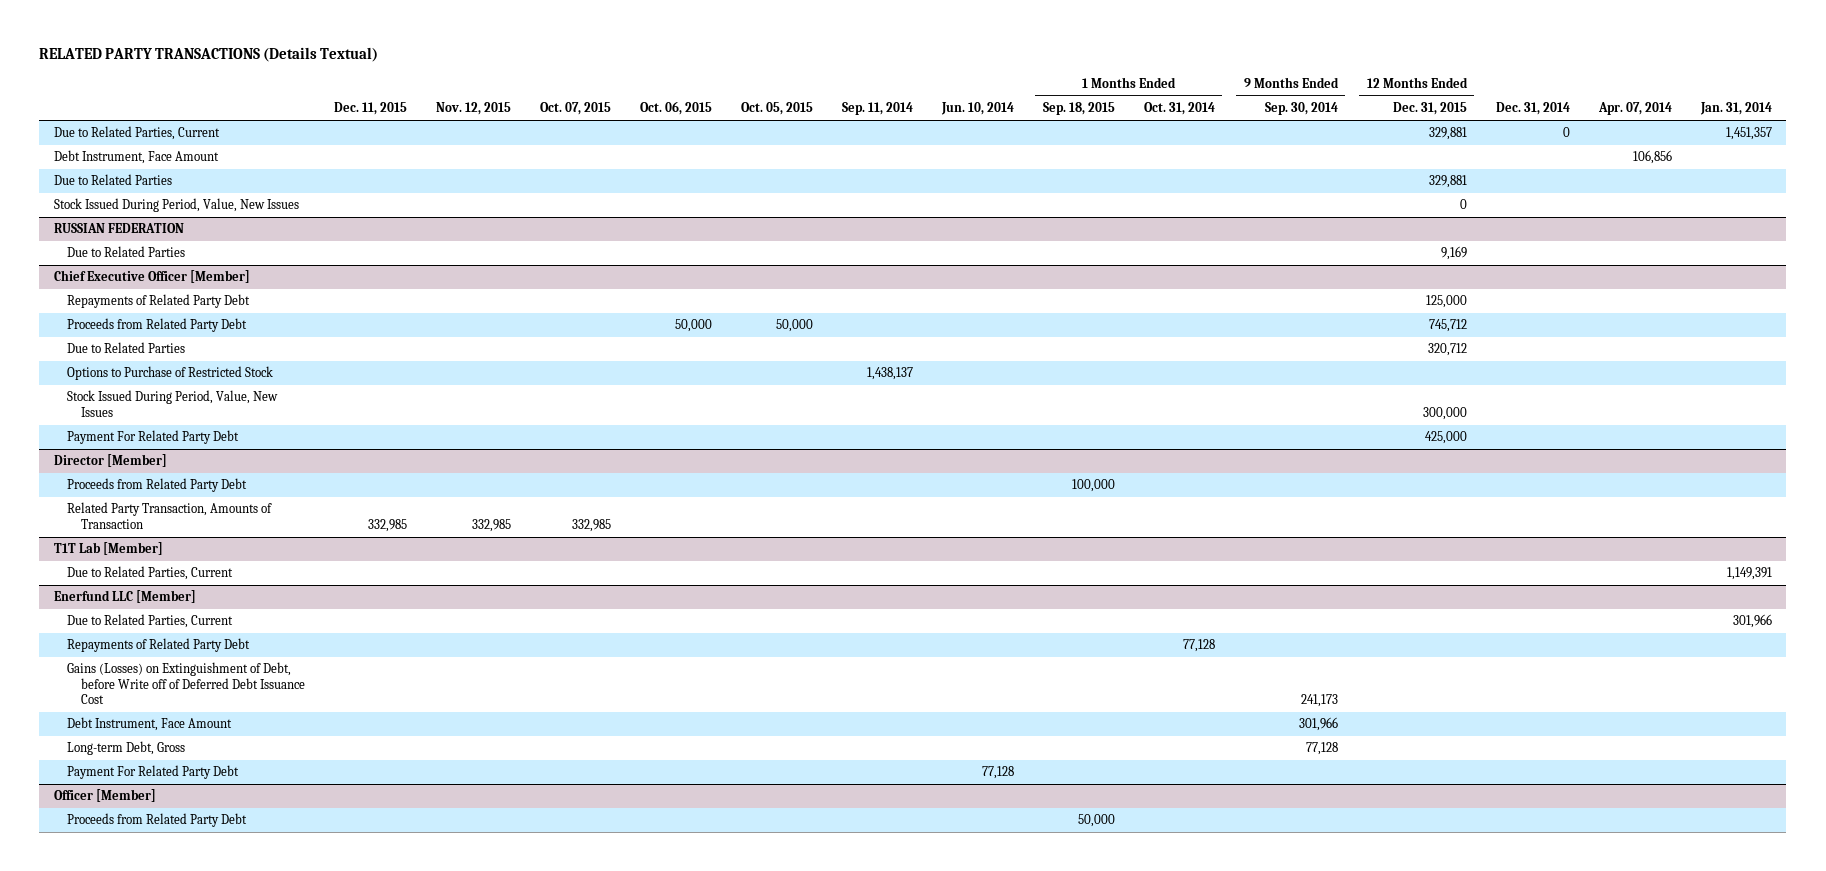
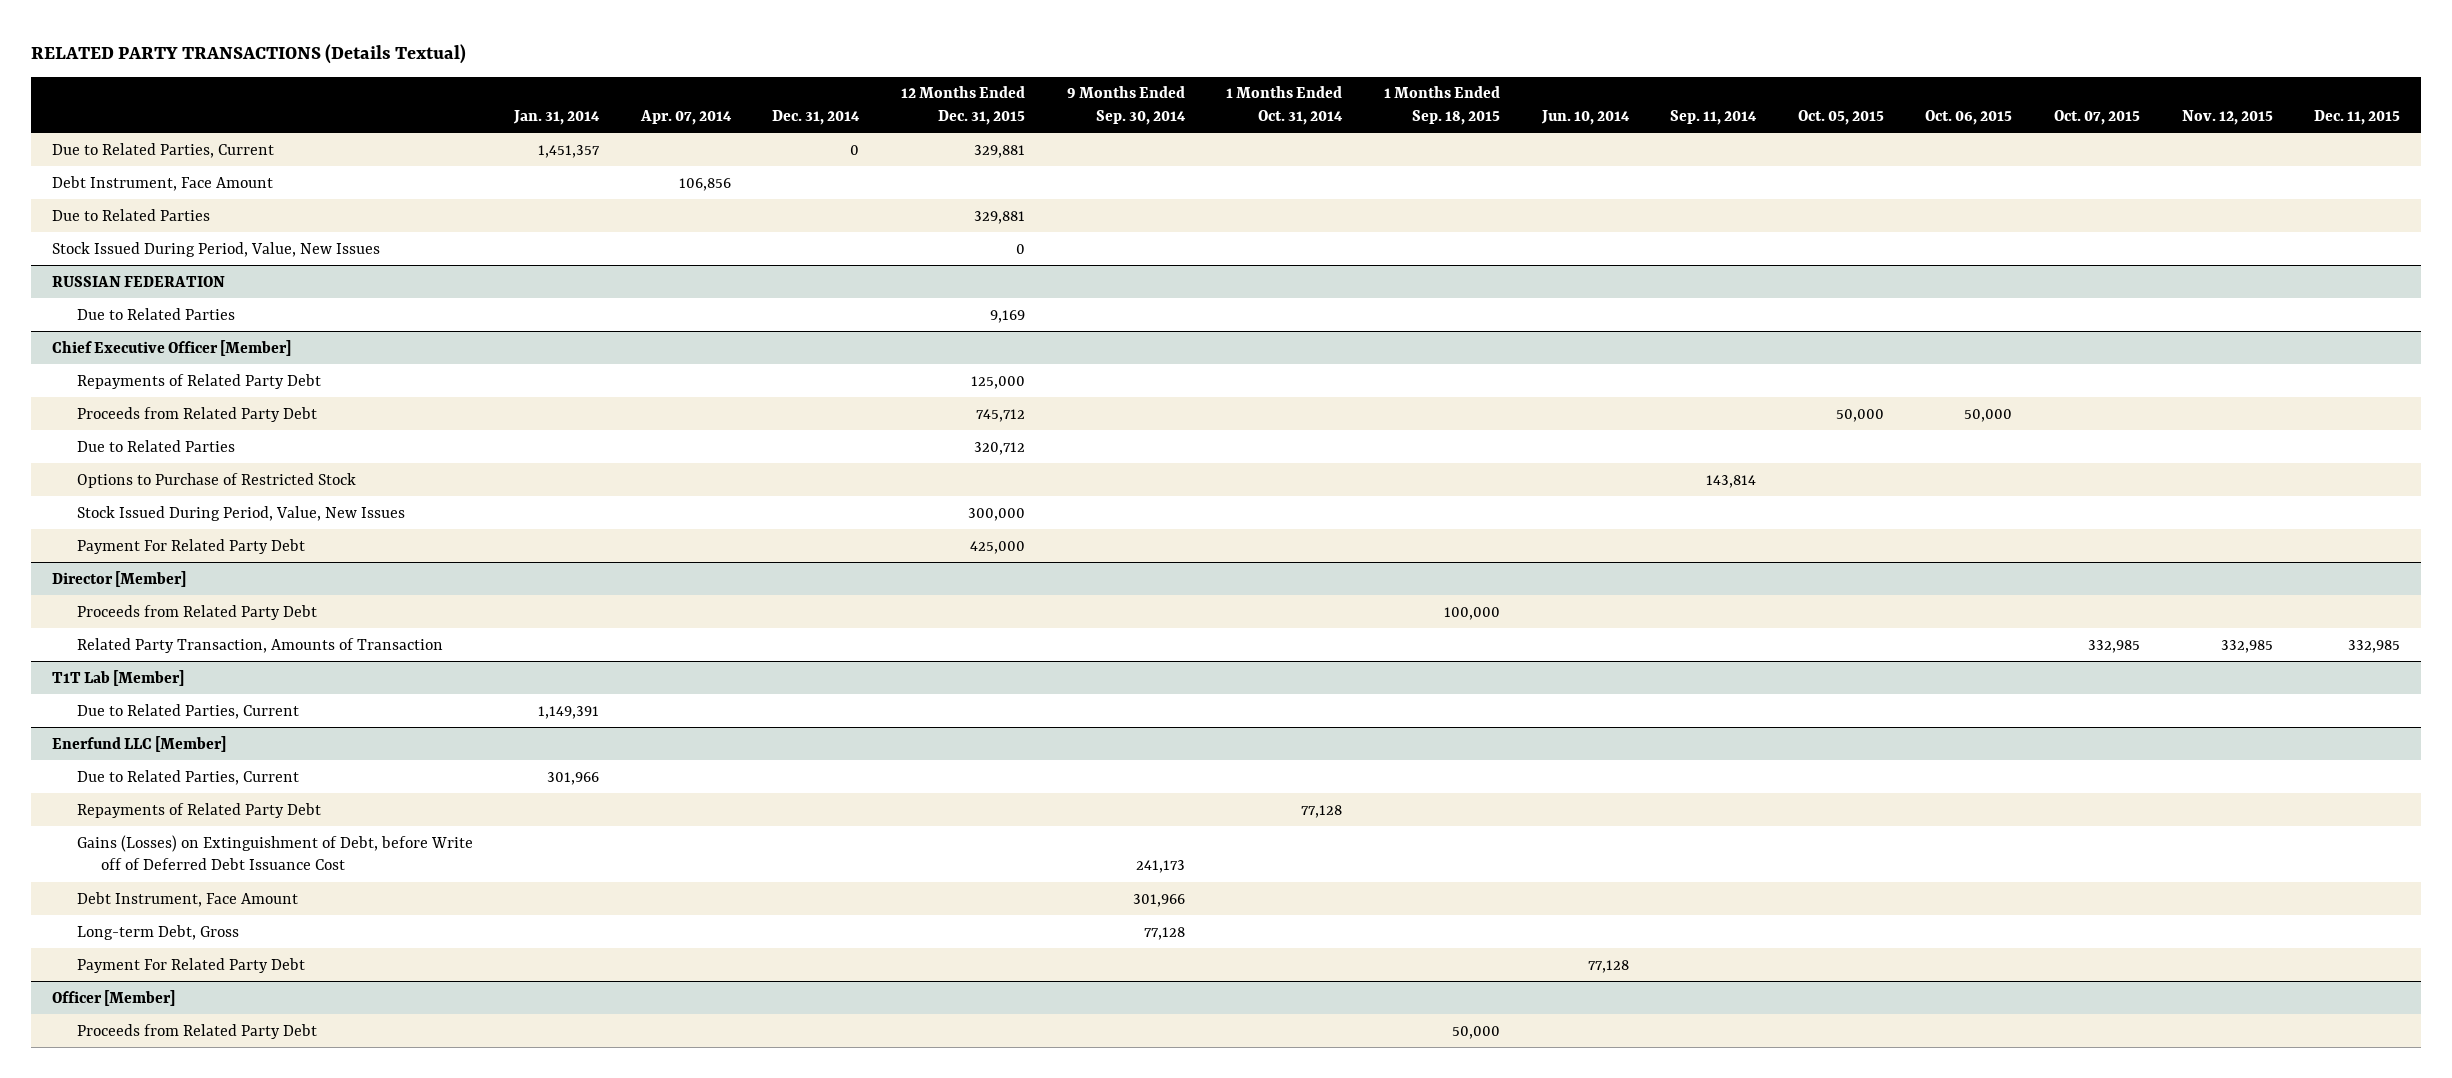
- | Dec. 11, 2015 | Nov. 12, 2015 | Oct. 07, 2015 | Oct. 06, 2015 | Oct. 05, 2015 | Sep. 11, 2014 | Jun. 10, 2014 | 1 Months Ended Sep. 18, 2015 | 1 Months Ended Oct. 31, 2014 | 9 Months Ended Sep. 30, 2014 | 12 Months Ended Dec. 31, 2015 | Dec. 31, 2014 | Apr. 07, 2014 | Jan. 31, 2014
+ | Jan. 31, 2014 | Apr. 07, 2014 | Dec. 31, 2014 | 12 Months Ended Dec. 31, 2015 | 9 Months Ended Sep. 30, 2014 | 1 Months Ended Oct. 31, 2014 | 1 Months Ended Sep. 18, 2015 | Jun. 10, 2014 | Sep. 11, 2014 | Oct. 05, 2015 | Oct. 06, 2015 | Oct. 07, 2015 | Nov. 12, 2015 | Dec. 11, 2015
@ Chief Executive Officer [Member]
- Options to Purchase of Restricted Stock | | | | | | 1,438,137 | | | | | | | |
+ Options to Purchase of Restricted Stock | | | | | | | | | 143,814 | | | | |

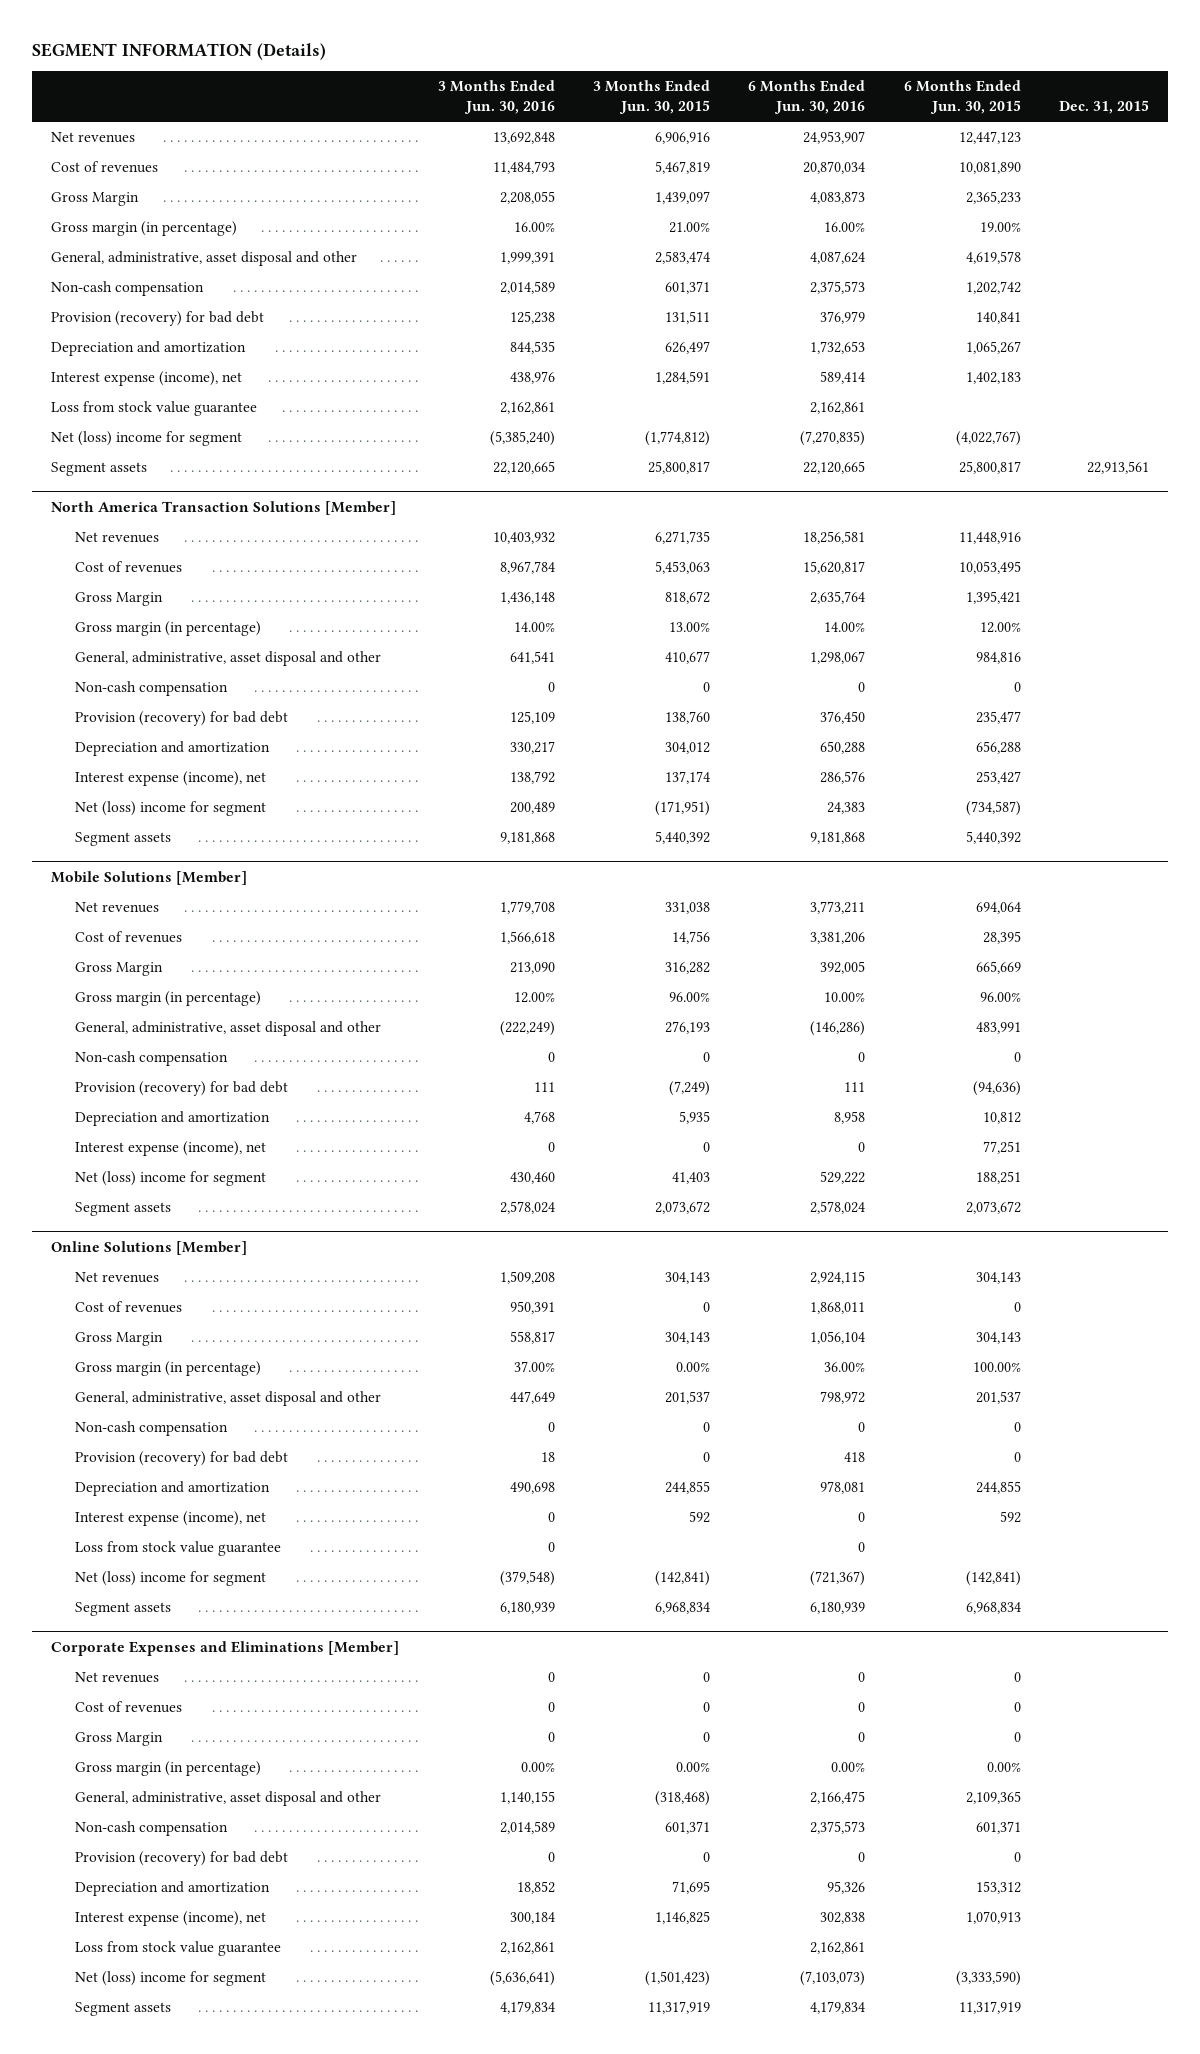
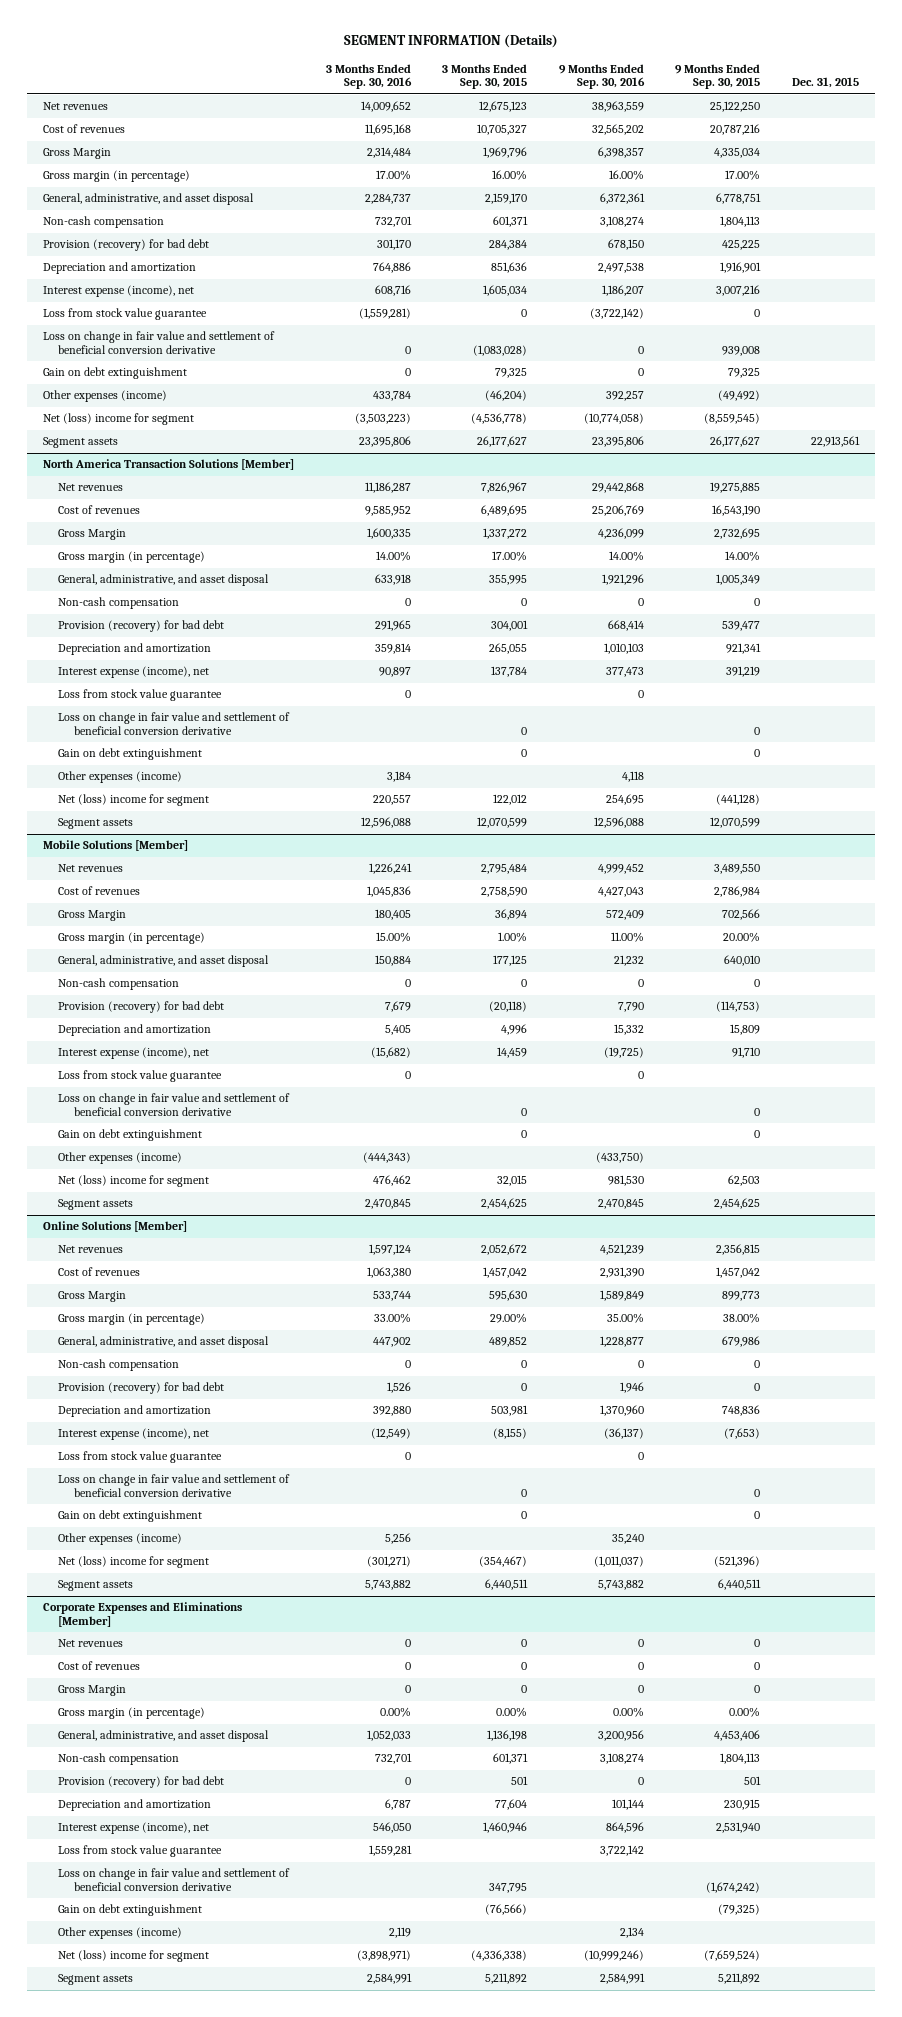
- | 3 Months Ended Jun. 30, 2016 | 3 Months Ended Jun. 30, 2015 | 6 Months Ended Jun. 30, 2016 | 6 Months Ended Jun. 30, 2015 | Dec. 31, 2015
+ | 3 Months Ended Sep. 30, 2016 | 3 Months Ended Sep. 30, 2015 | 9 Months Ended Sep. 30, 2016 | 9 Months Ended Sep. 30, 2015 | Dec. 31, 2015
- General, administrative, asset disposal and other | 1,999,391 | 2,583,474 | 4,087,624 | 4,619,578 |
+ General, administrative, and asset disposal | 2,284,737 | 2,159,170 | 6,372,361 | 6,778,751 |
+ Loss on change in fair value and settlement of beneficial conversion derivative | 0 | (1,083,028) | 0 | 939,008 |
+ Gain on debt extinguishment | 0 | 79,325 | 0 | 79,325 |
+ Other expenses (income) | 433,784 | (46,204) | 392,257 | (49,492) |
@ North America Transaction Solutions [Member]
- General, administrative, asset disposal and other | 641,541 | 410,677 | 1,298,067 | 984,816 |
+ General, administrative, and asset disposal | 633,918 | 355,995 | 1,921,296 | 1,005,349 |
+ Loss from stock value guarantee | 0 | | 0 | |
+ Loss on change in fair value and settlement of beneficial conversion derivative | | 0 | | 0 |
+ Gain on debt extinguishment | | 0 | | 0 |
+ Other expenses (income) | 3,184 | | 4,118 | |
@ Mobile Solutions [Member]
- General, administrative, asset disposal and other | (222,249) | 276,193 | (146,286) | 483,991 |
+ General, administrative, and asset disposal | 150,884 | 177,125 | 21,232 | 640,010 |
+ Loss from stock value guarantee | 0 | | 0 | |
+ Loss on change in fair value and settlement of beneficial conversion derivative | | 0 | | 0 |
+ Gain on debt extinguishment | | 0 | | 0 |
+ Other expenses (income) | (444,343) | | (433,750) | |
@ Online Solutions [Member]
- General, administrative, asset disposal and other | 447,649 | 201,537 | 798,972 | 201,537 |
+ General, administrative, and asset disposal | 447,902 | 489,852 | 1,228,877 | 679,986 |
+ Loss on change in fair value and settlement of beneficial conversion derivative | | 0 | | 0 |
+ Gain on debt extinguishment | | 0 | | 0 |
+ Other expenses (income) | 5,256 | | 35,240 | |
@ Corporate Expenses and Eliminations [Member]
- General, administrative, asset disposal and other | 1,140,155 | (318,468) | 2,166,475 | 2,109,365 |
+ General, administrative, and asset disposal | 1,052,033 | 1,136,198 | 3,200,956 | 4,453,406 |
+ Loss on change in fair value and settlement of beneficial conversion derivative | | 347,795 | | (1,674,242) |
+ Gain on debt extinguishment | | (76,566) | | (79,325) |
+ Other expenses (income) | 2,119 | | 2,134 | |

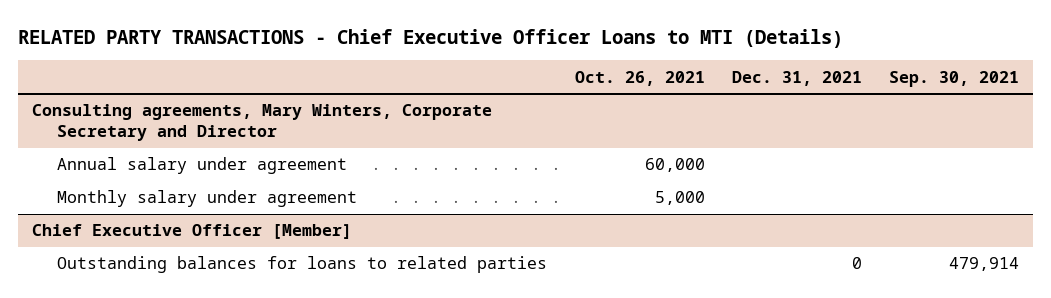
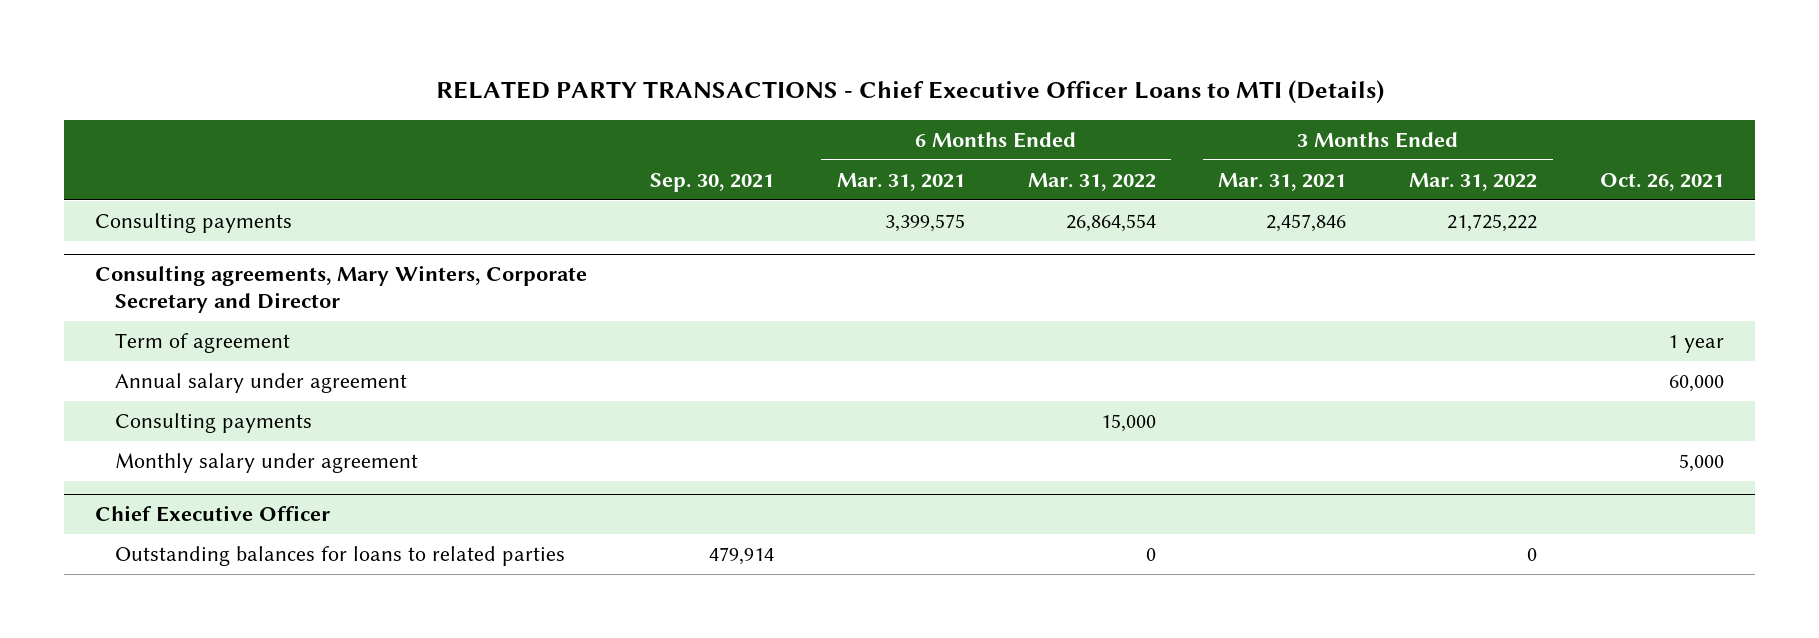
- | Oct. 26, 2021 | Dec. 31, 2021 | Sep. 30, 2021
+ | Sep. 30, 2021 | 6 Months Ended Mar. 31, 2021 | 6 Months Ended Mar. 31, 2022 | 3 Months Ended Mar. 31, 2021 | 3 Months Ended Mar. 31, 2022 | Oct. 26, 2021
+ Consulting payments | | 3,399,575 | 26,864,554 | 2,457,846 | 21,725,222 |
@ Consulting agreements, Mary Winters, Corporate Secretary and Director
+ Term of agreement | | | | | | 1 year
+ Consulting payments | | | 15,000 | | |
- Chief Executive Officer [Member]
+ Chief Executive Officer

